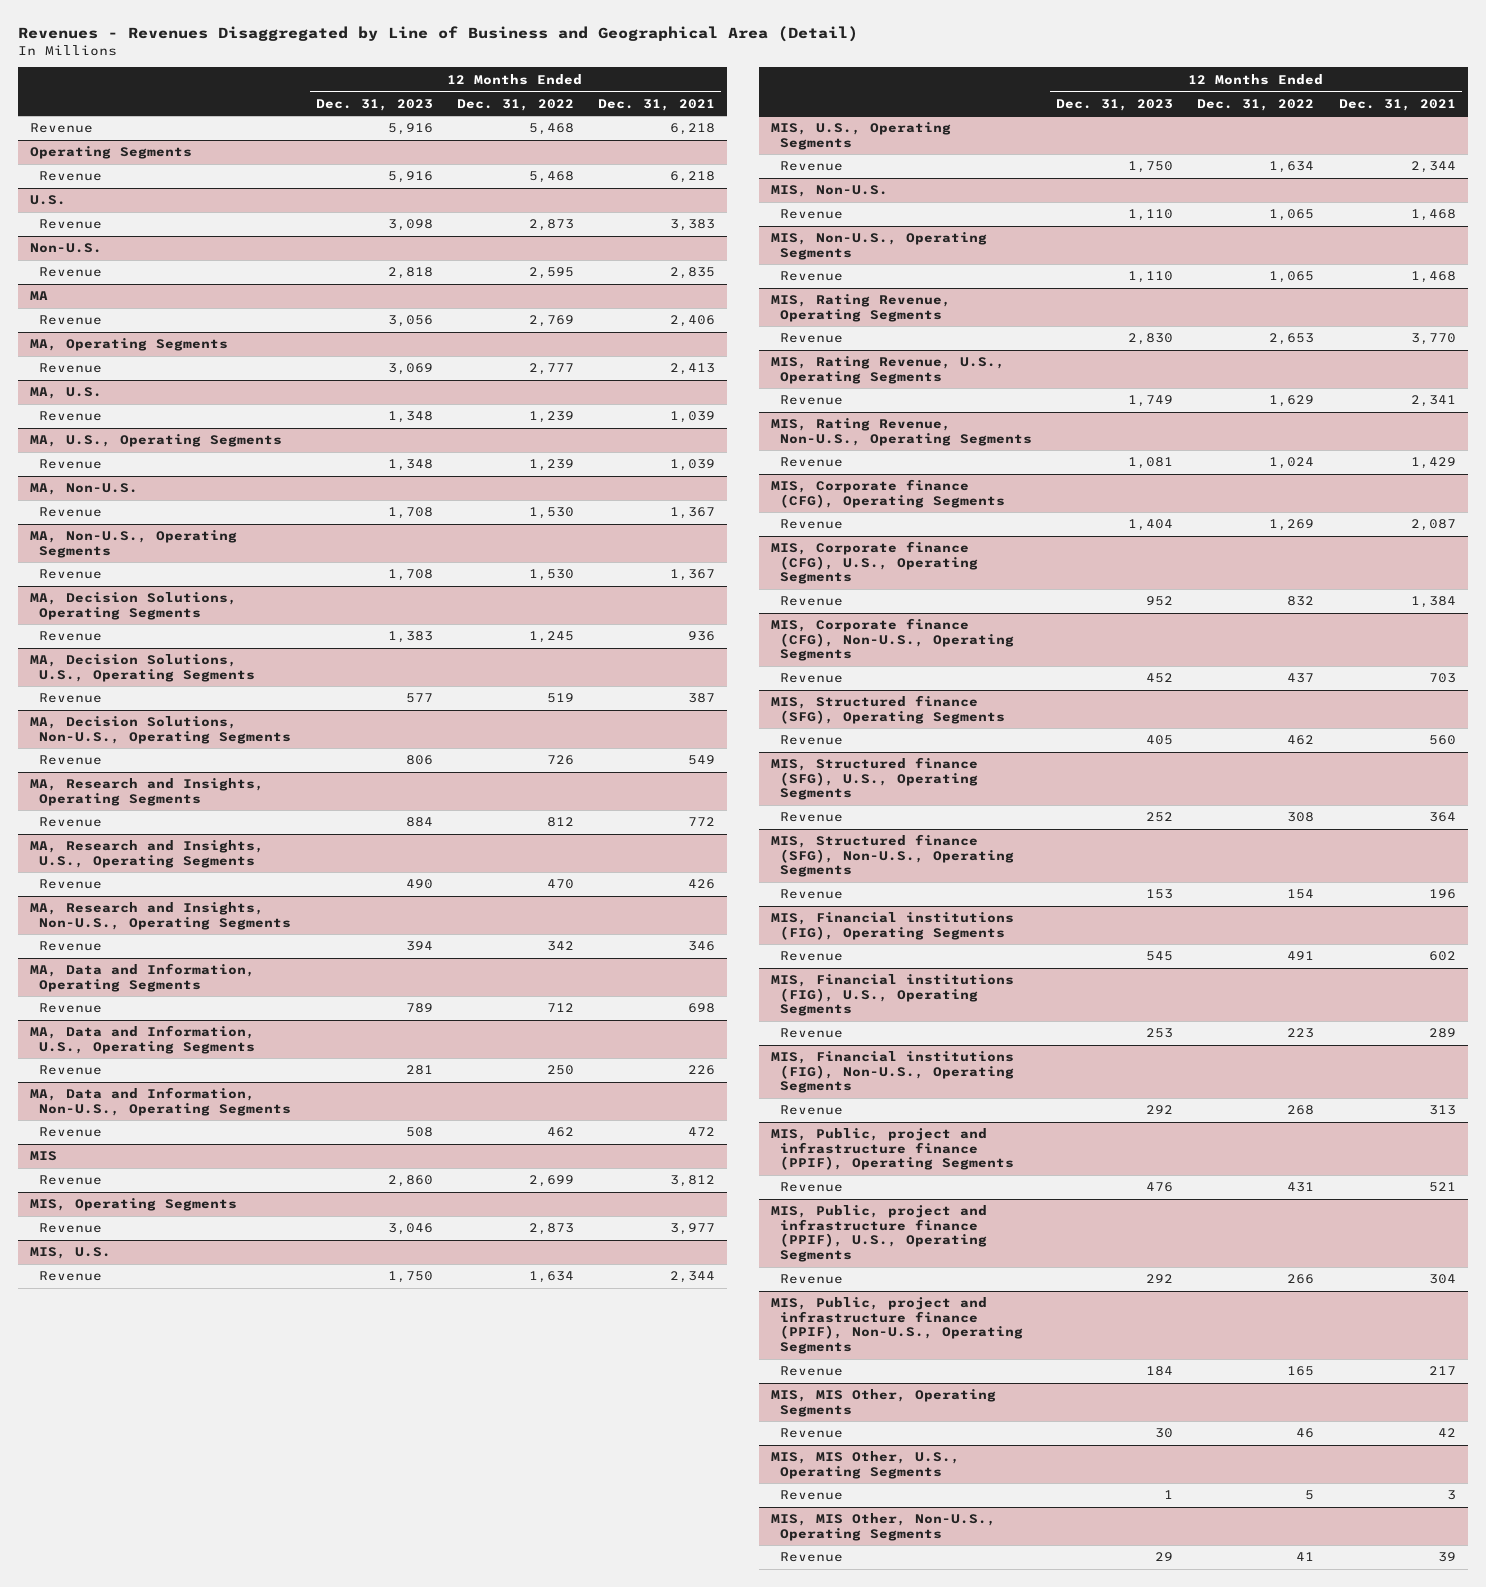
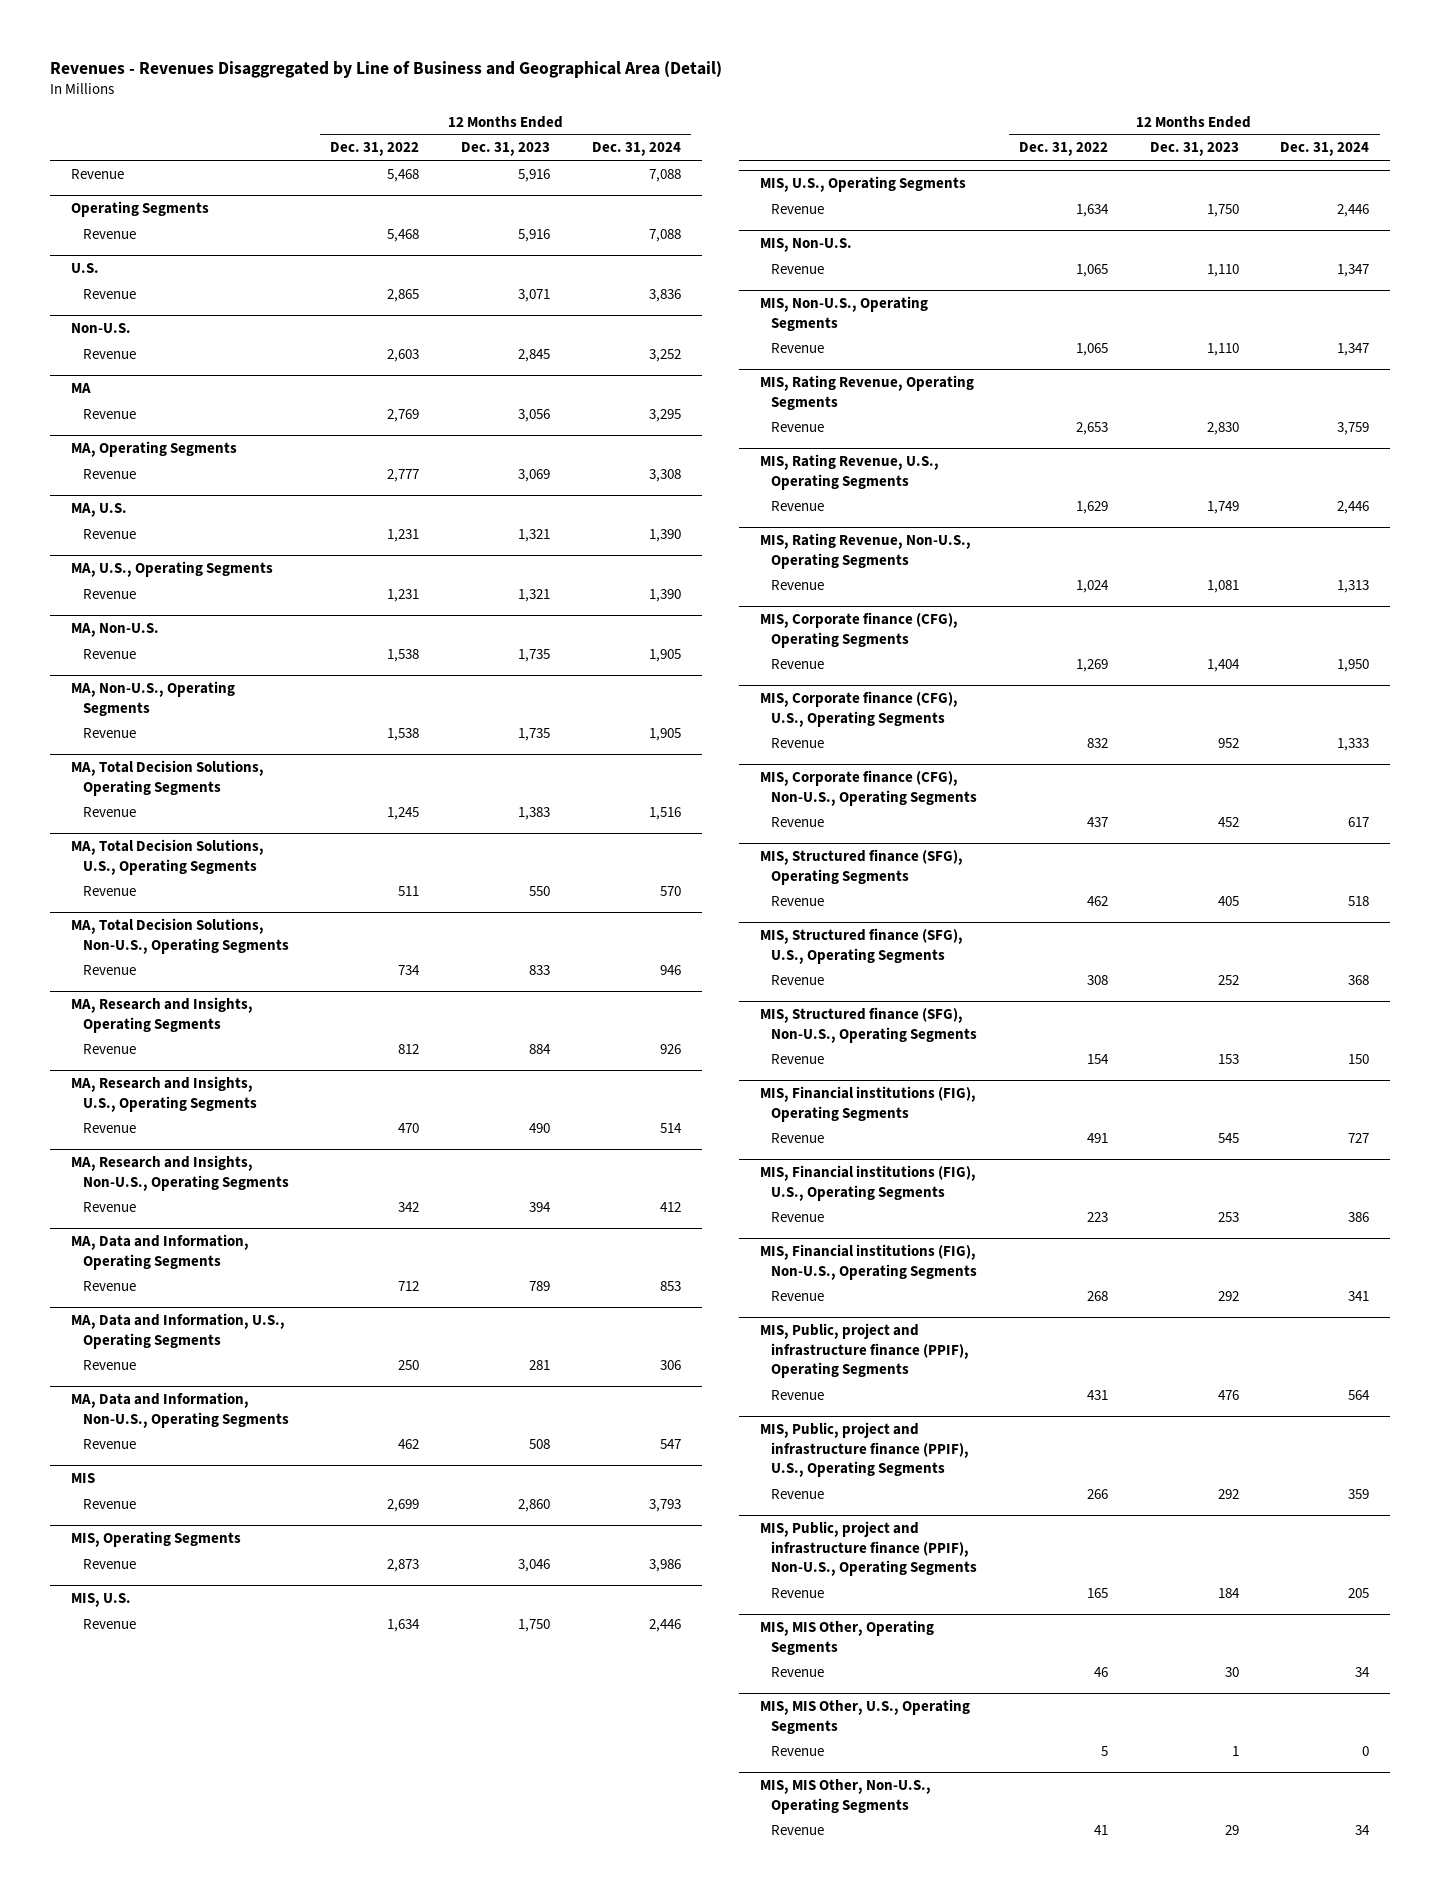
- | 12 Months Ended Dec. 31, 2023 | 12 Months Ended Dec. 31, 2022 | 12 Months Ended Dec. 31, 2021
+ | 12 Months Ended Dec. 31, 2022 | 12 Months Ended Dec. 31, 2023 | 12 Months Ended Dec. 31, 2024
@ U.S.
- Revenue | 3,098 | 2,873 | 3,383
+ Revenue | 2,865 | 3,071 | 3,836
@ Non-U.S.
- Revenue | 2,818 | 2,595 | 2,835
+ Revenue | 2,603 | 2,845 | 3,252
@ MA, U.S.
- Revenue | 1,348 | 1,239 | 1,039
+ Revenue | 1,231 | 1,321 | 1,390
@ MA, U.S., Operating Segments
- Revenue | 1,348 | 1,239 | 1,039
+ Revenue | 1,231 | 1,321 | 1,390
@ MA, Non-U.S.
- Revenue | 1,708 | 1,530 | 1,367
+ Revenue | 1,538 | 1,735 | 1,905
@ MA, Non-U.S., Operating Segments
- Revenue | 1,708 | 1,530 | 1,367
- MA, Decision Solutions, Operating Segments
@ MA, Non-U.S., Operating Segments
+ Revenue | 1,538 | 1,735 | 1,905
+ MA, Total Decision Solutions, Operating Segments
- MA, Decision Solutions, U.S., Operating Segments
- Revenue | 577 | 519 | 387
- MA, Decision Solutions, Non-U.S., Operating Segments
- Revenue | 806 | 726 | 549
+ MA, Total Decision Solutions, U.S., Operating Segments
+ Revenue | 511 | 550 | 570
+ MA, Total Decision Solutions, Non-U.S., Operating Segments
+ Revenue | 734 | 833 | 946

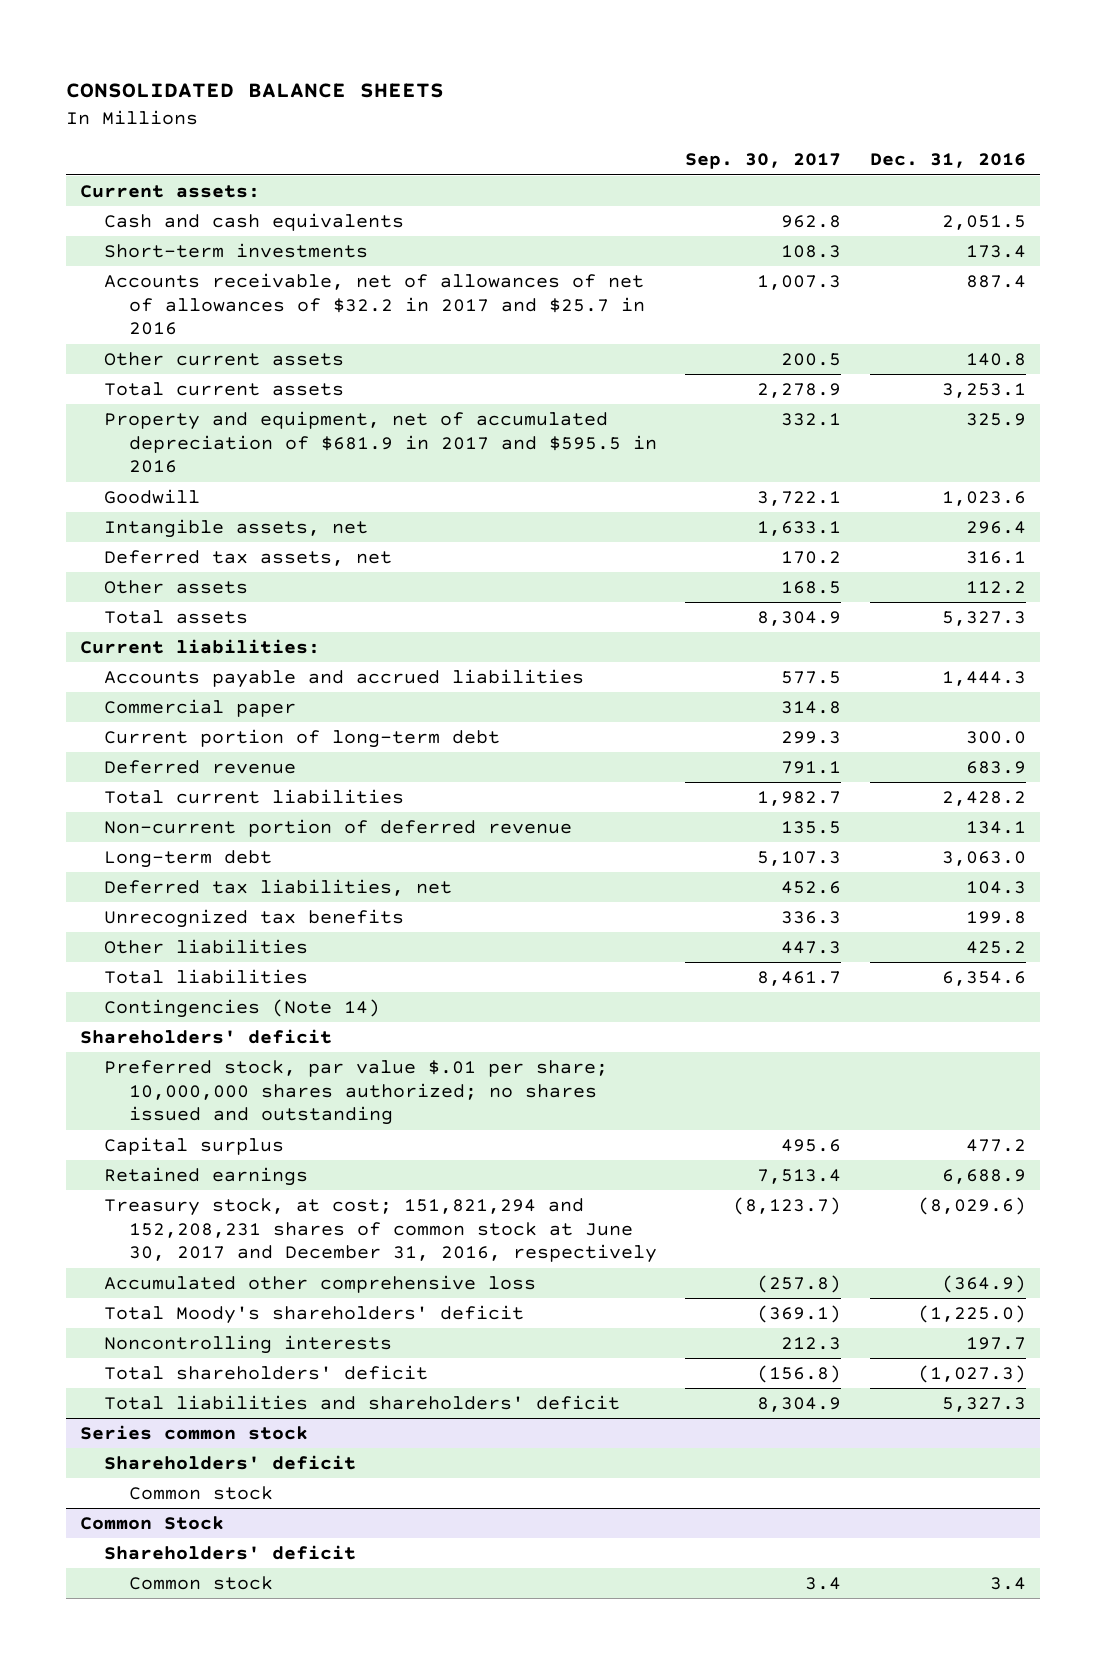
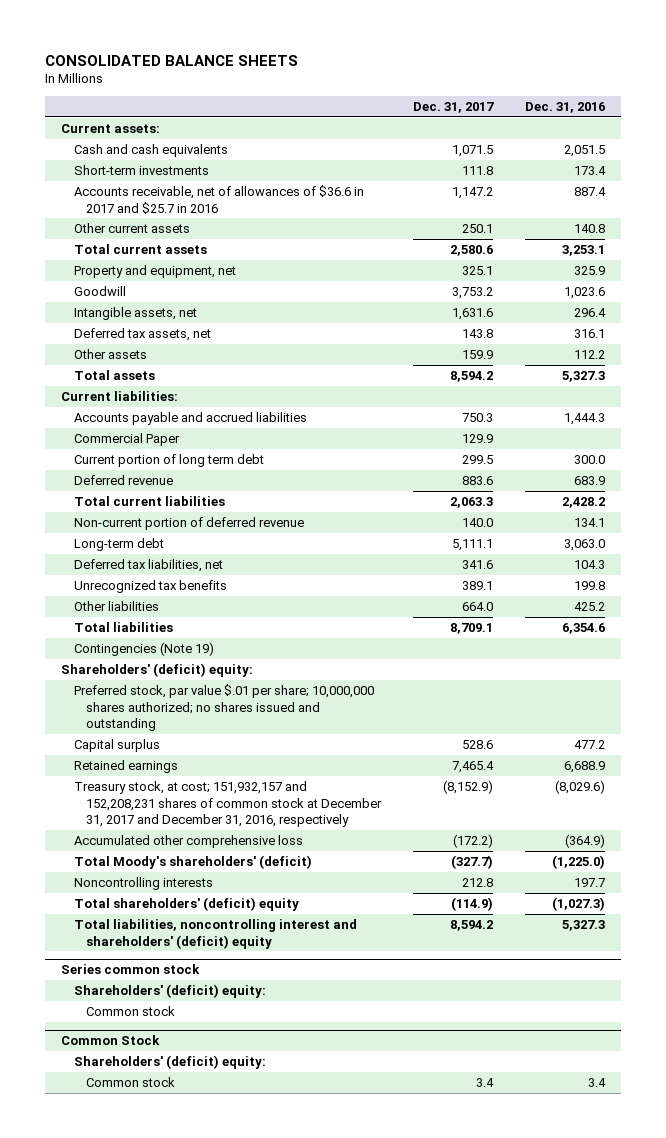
- | Sep. 30, 2017 | Dec. 31, 2016
+ | Dec. 31, 2017 | Dec. 31, 2016
- Accounts receivable, net of allowances of net of allowances of $32.2 in 2017 and $25.7 in 2016 | 1,007.3 | 887.4
+ Accounts receivable, net of allowances of $36.6 in 2017 and $25.7 in 2016 | 1,147.2 | 887.4
- Property and equipment, net of accumulated depreciation of $681.9 in 2017 and $595.5 in 2016 | 332.1 | 325.9
+ Property and equipment, net | 325.1 | 325.9
- Commercial paper | 314.8 |
- Current portion of long-term debt | 299.3 | 300.0
+ Commercial Paper | 129.9 |
+ Current portion of long term debt | 299.5 | 300.0
- Contingencies (Note 14)
- Shareholders' deficit
+ Contingencies (Note 19)
+ Shareholders' (deficit) equity:
- Treasury stock, at cost; 151,821,294 and 152,208,231 shares of common stock at June 30, 2017 and December 31, 2016, respectively | (8,123.7) | (8,029.6)
+ Treasury stock, at cost; 151,932,157 and 152,208,231 shares of common stock at December 31, 2017 and December 31, 2016, respectively | (8,152.9) | (8,029.6)
- Total Moody's shareholders' deficit | (369.1) | (1,225.0)
+ Total Moody's shareholders' (deficit) | (327.7) | (1,225.0)
- Total shareholders' deficit | (156.8) | (1,027.3)
- Total liabilities and shareholders' deficit | 8,304.9 | 5,327.3
+ Total shareholders' (deficit) equity | (114.9) | (1,027.3)
+ Total liabilities, noncontrolling interest and shareholders' (deficit) equity | 8,594.2 | 5,327.3
@ Series common stock
- Shareholders' deficit
+ Shareholders' (deficit) equity:
@ Common Stock
- Shareholders' deficit
+ Shareholders' (deficit) equity:

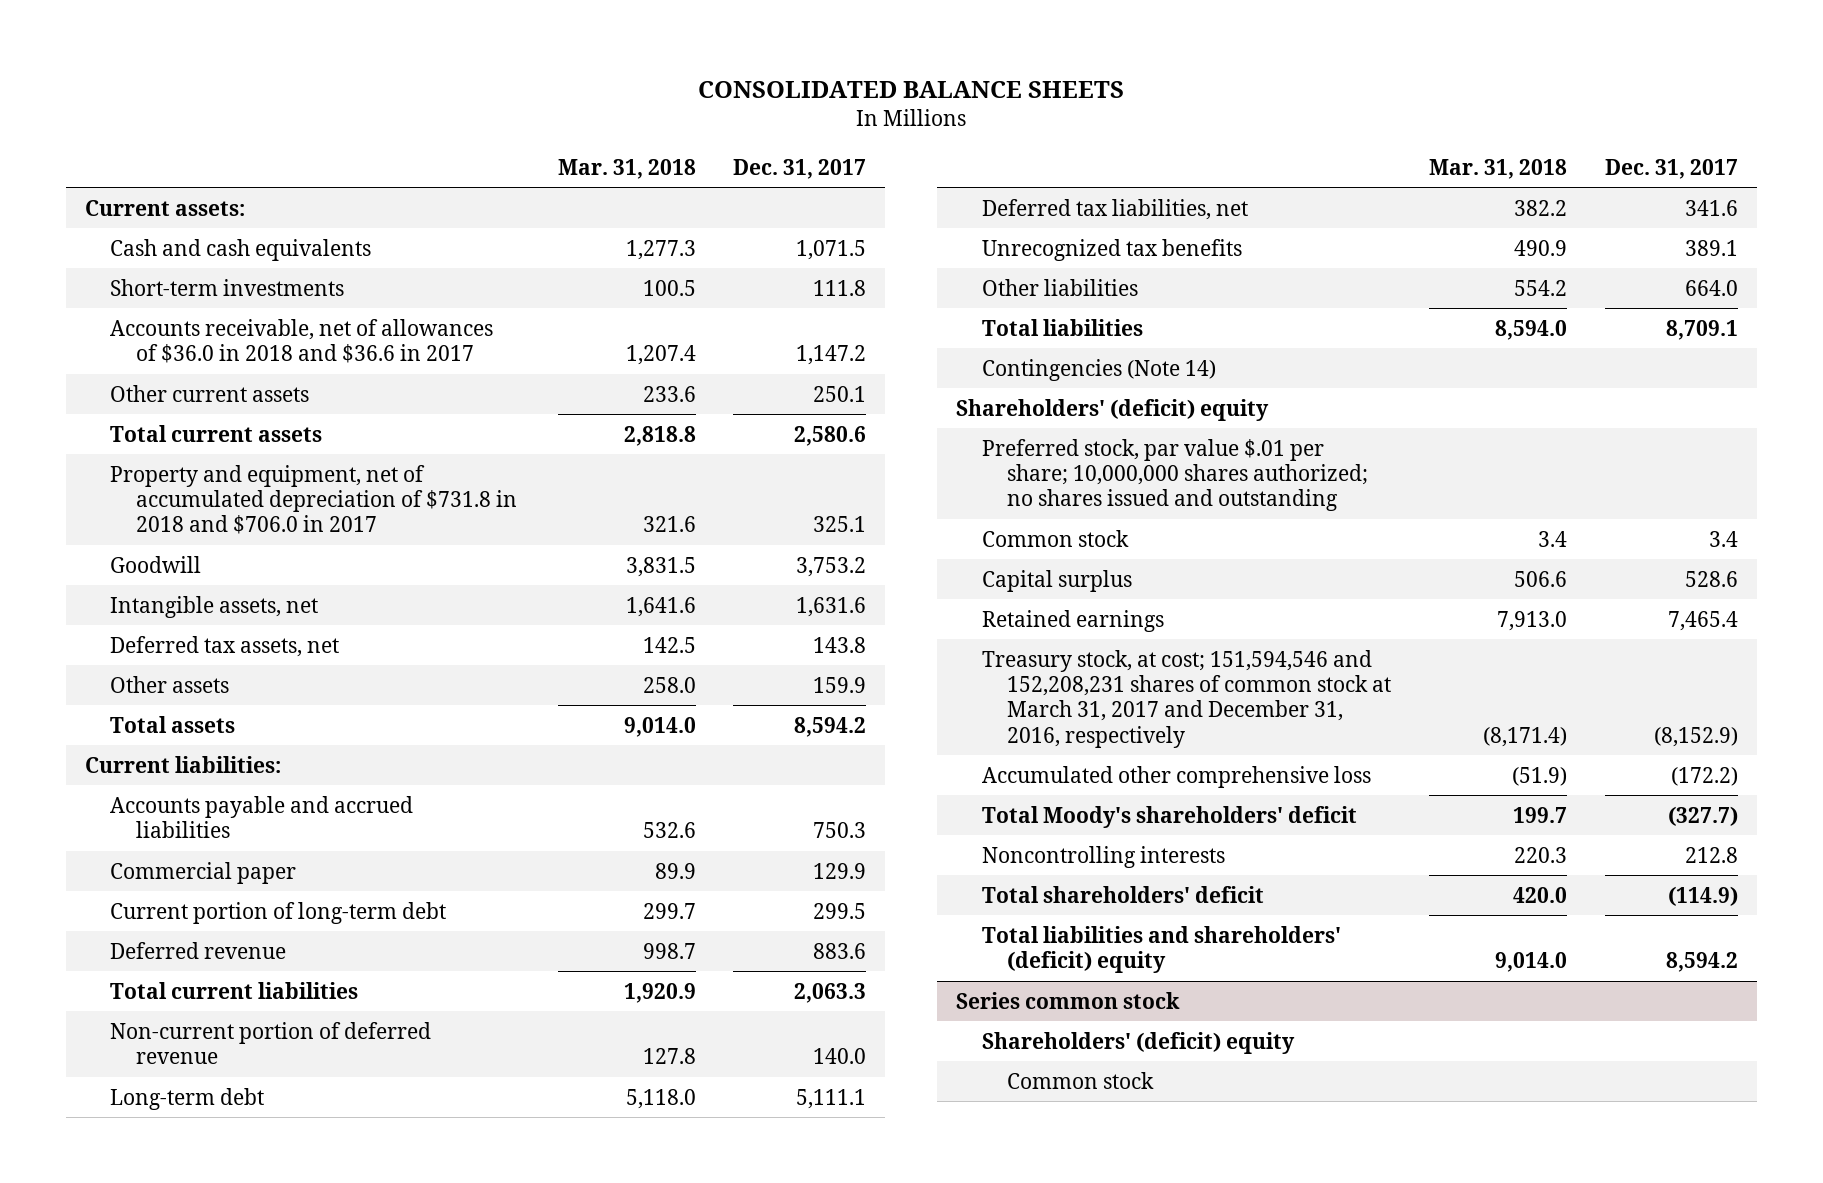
- | Dec. 31, 2017 | Dec. 31, 2016
+ | Mar. 31, 2018 | Dec. 31, 2017
- Accounts receivable, net of allowances of $36.6 in 2017 and $25.7 in 2016 | 1,147.2 | 887.4
+ Accounts receivable, net of allowances of $36.0 in 2018 and $36.6 in 2017 | 1,207.4 | 1,147.2
- Property and equipment, net | 325.1 | 325.9
+ Property and equipment, net of accumulated depreciation of $731.8 in 2018 and $706.0 in 2017 | 321.6 | 325.1
- Commercial Paper | 129.9 |
- Current portion of long term debt | 299.5 | 300.0
+ Commercial paper | 89.9 | 129.9
+ Current portion of long-term debt | 299.7 | 299.5
- Contingencies (Note 19)
- Shareholders' (deficit) equity:
+ Contingencies (Note 14)
+ Shareholders' (deficit) equity
+ Common stock | 3.4 | 3.4
- Treasury stock, at cost; 151,932,157 and 152,208,231 shares of common stock at December 31, 2017 and December 31, 2016, respectively | (8,152.9) | (8,029.6)
+ Treasury stock, at cost; 151,594,546 and 152,208,231 shares of common stock at March 31, 2017 and December 31, 2016, respectively | (8,171.4) | (8,152.9)
- Total Moody's shareholders' (deficit) | (327.7) | (1,225.0)
+ Total Moody's shareholders' deficit | 199.7 | (327.7)
- Total shareholders' (deficit) equity | (114.9) | (1,027.3)
- Total liabilities, noncontrolling interest and shareholders' (deficit) equity | 8,594.2 | 5,327.3
+ Total shareholders' deficit | 420.0 | (114.9)
+ Total liabilities and shareholders' (deficit) equity | 9,014.0 | 8,594.2
@ Series common stock
- Shareholders' (deficit) equity:
+ Shareholders' (deficit) equity
- Common Stock
- Shareholders' (deficit) equity:
- Common stock | 3.4 | 3.4

